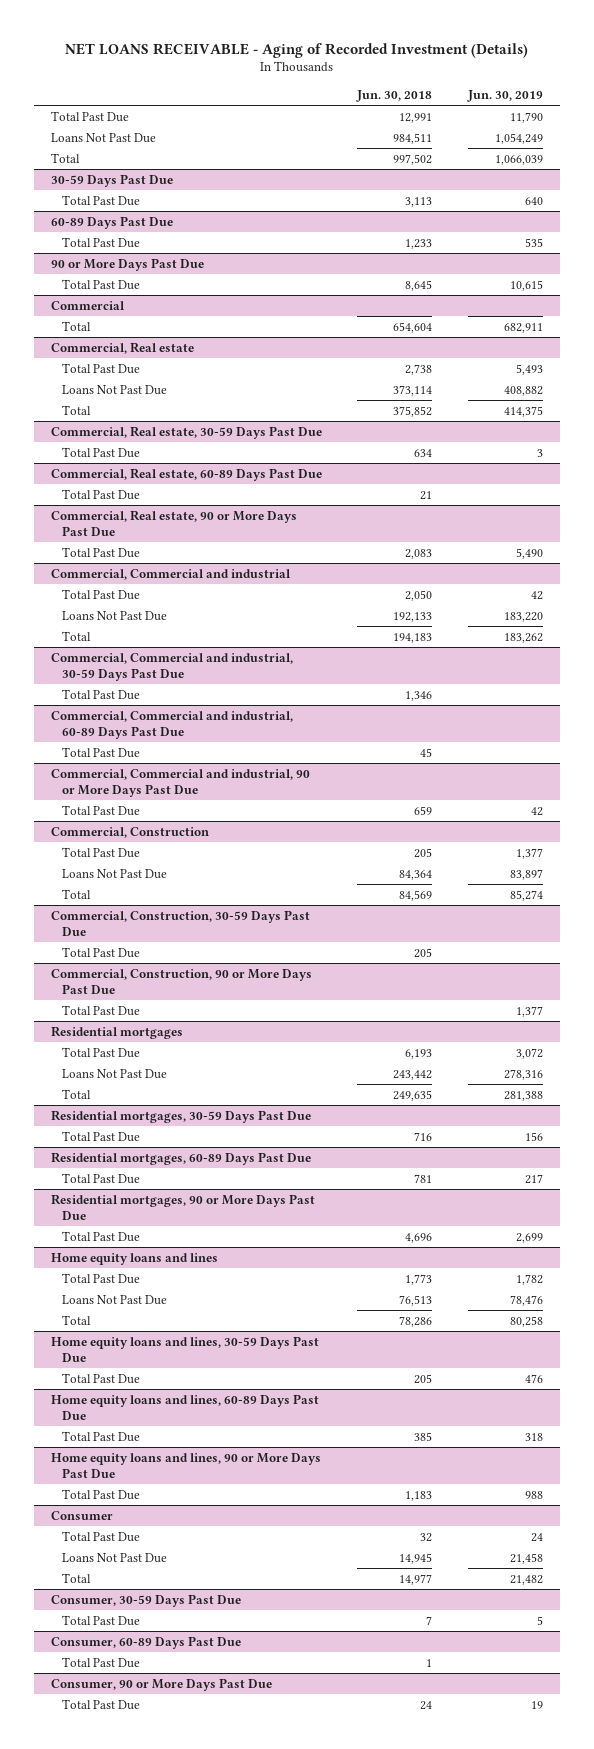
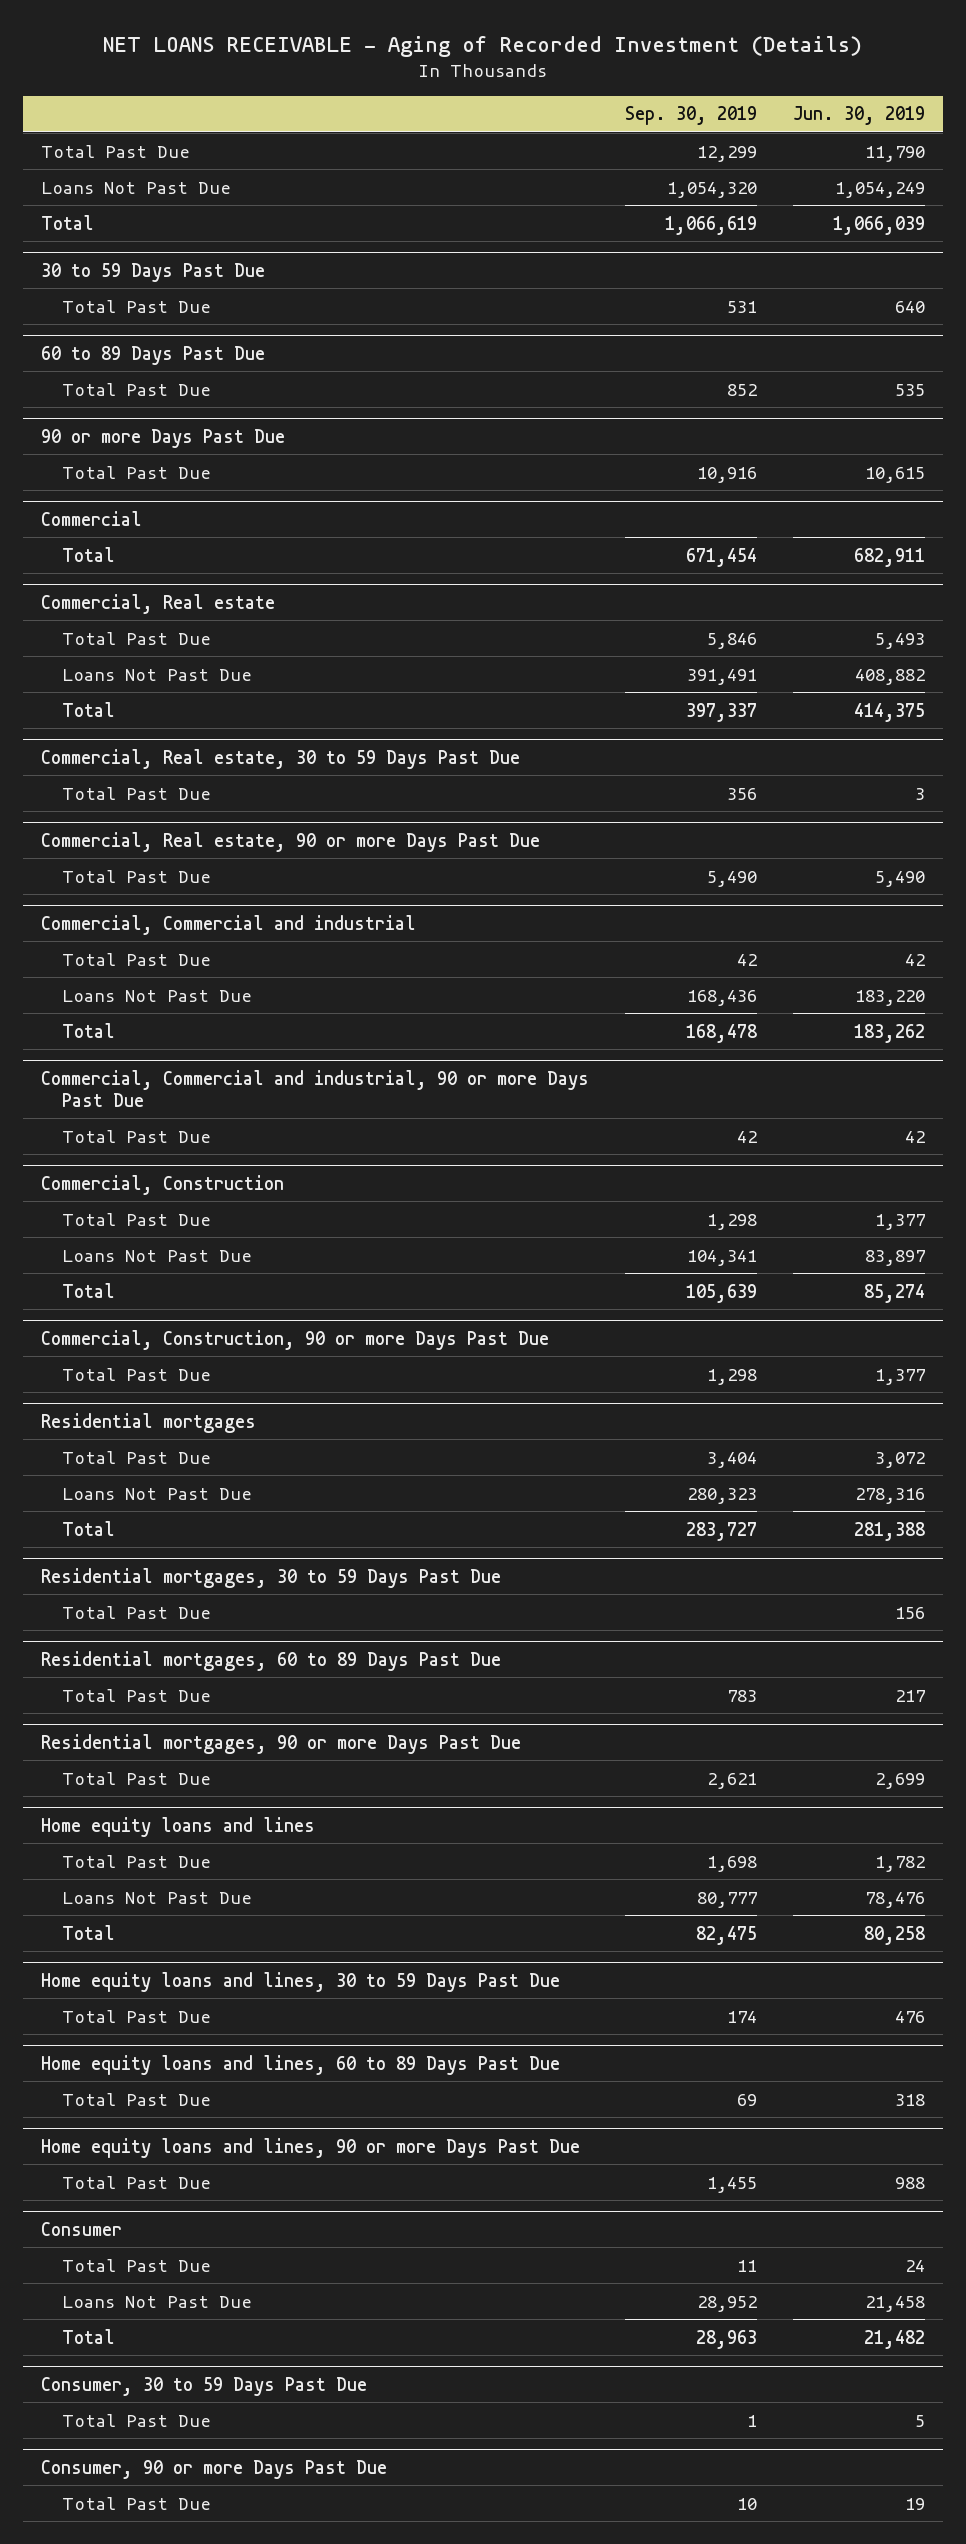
- | Jun. 30, 2018 | Jun. 30, 2019
+ | Sep. 30, 2019 | Jun. 30, 2019
- 30-59 Days Past Due
+ 30 to 59 Days Past Due
- 60-89 Days Past Due
+ 60 to 89 Days Past Due
- 90 or More Days Past Due
+ 90 or more Days Past Due
- Commercial, Real estate, 30-59 Days Past Due
+ Commercial, Real estate, 30 to 59 Days Past Due
- Commercial, Real estate, 60-89 Days Past Due
- Total Past Due | 21 |
- Commercial, Real estate, 90 or More Days Past Due
+ Commercial, Real estate, 90 or more Days Past Due
- Commercial, Commercial and industrial, 30-59 Days Past Due
- Total Past Due | 1,346 |
- Commercial, Commercial and industrial, 60-89 Days Past Due
- Total Past Due | 45 |
- Commercial, Commercial and industrial, 90 or More Days Past Due
+ Commercial, Commercial and industrial, 90 or more Days Past Due
- Commercial, Construction, 30-59 Days Past Due
- Total Past Due | 205 |
- Commercial, Construction, 90 or More Days Past Due
+ Commercial, Construction, 90 or more Days Past Due
- Residential mortgages, 30-59 Days Past Due
+ Residential mortgages, 30 to 59 Days Past Due
- Residential mortgages, 60-89 Days Past Due
+ Residential mortgages, 60 to 89 Days Past Due
- Residential mortgages, 90 or More Days Past Due
+ Residential mortgages, 90 or more Days Past Due
- Home equity loans and lines, 30-59 Days Past Due
+ Home equity loans and lines, 30 to 59 Days Past Due
- Home equity loans and lines, 60-89 Days Past Due
+ Home equity loans and lines, 60 to 89 Days Past Due
- Home equity loans and lines, 90 or More Days Past Due
+ Home equity loans and lines, 90 or more Days Past Due
- Consumer, 30-59 Days Past Due
+ Consumer, 30 to 59 Days Past Due
- Consumer, 60-89 Days Past Due
- Total Past Due | 1 |
- Consumer, 90 or More Days Past Due
+ Consumer, 90 or more Days Past Due

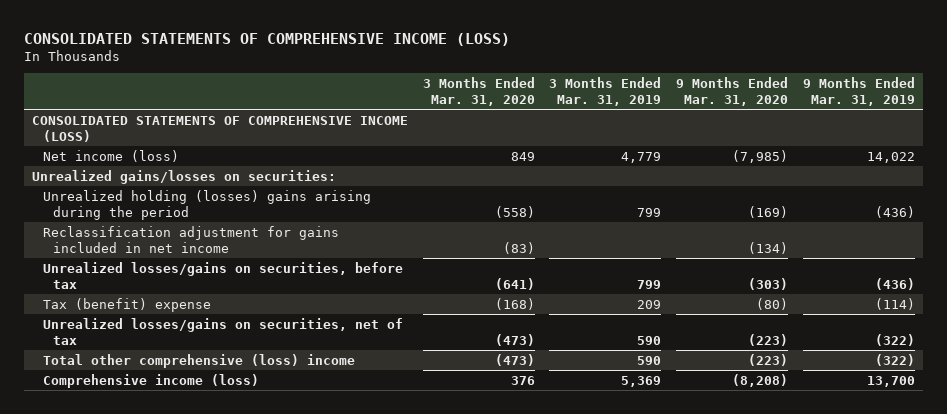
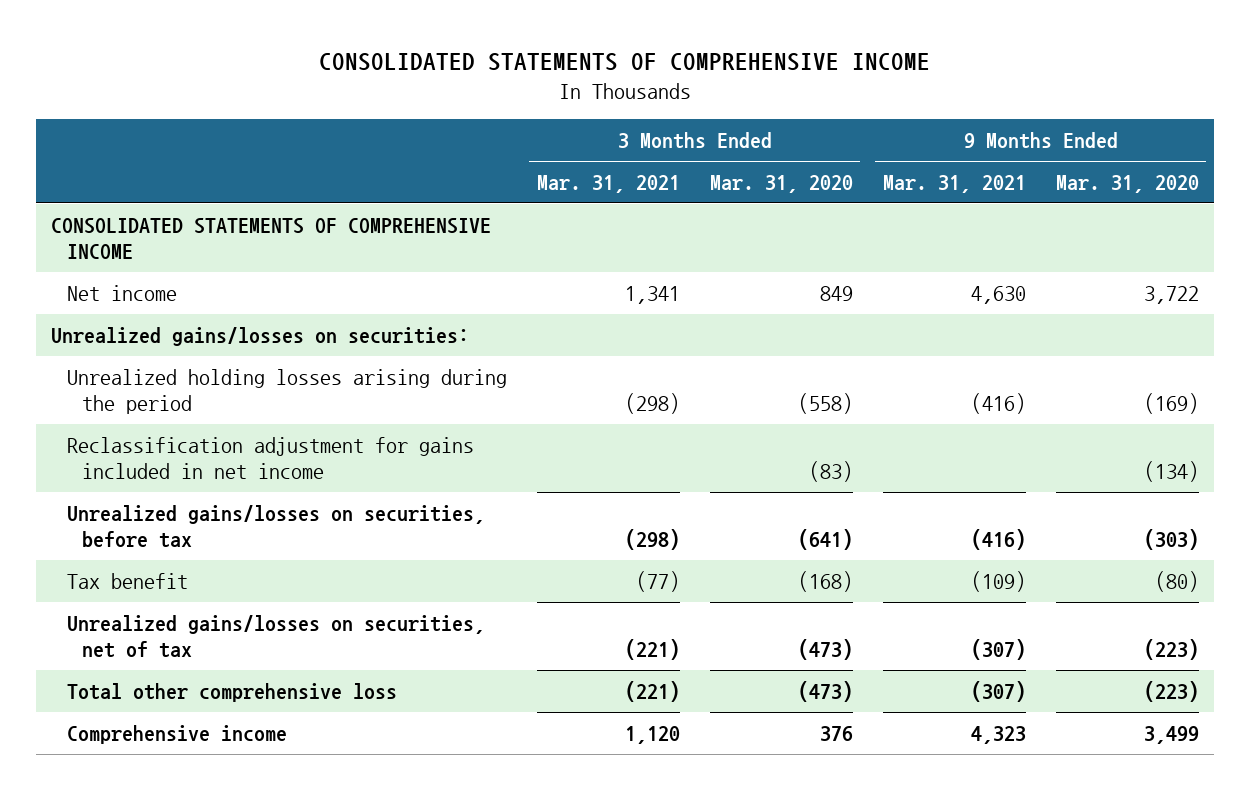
- CONSOLIDATED STATEMENTS OF COMPREHENSIVE INCOME (LOSS)
+ CONSOLIDATED STATEMENTS OF COMPREHENSIVE INCOME
- | 3 Months Ended Mar. 31, 2020 | 3 Months Ended Mar. 31, 2019 | 9 Months Ended Mar. 31, 2020 | 9 Months Ended Mar. 31, 2019
+ | 3 Months Ended Mar. 31, 2021 | 3 Months Ended Mar. 31, 2020 | 9 Months Ended Mar. 31, 2021 | 9 Months Ended Mar. 31, 2020
- CONSOLIDATED STATEMENTS OF COMPREHENSIVE INCOME (LOSS)
- Net income (loss) | 849 | 4,779 | (7,985) | 14,022
+ CONSOLIDATED STATEMENTS OF COMPREHENSIVE INCOME
+ Net income | 1,341 | 849 | 4,630 | 3,722
- Unrealized holding (losses) gains arising during the period | (558) | 799 | (169) | (436)
+ Unrealized holding losses arising during the period | (298) | (558) | (416) | (169)
- Unrealized losses/gains on securities, before tax | (641) | 799 | (303) | (436)
- Tax (benefit) expense | (168) | 209 | (80) | (114)
- Unrealized losses/gains on securities, net of tax | (473) | 590 | (223) | (322)
- Total other comprehensive (loss) income | (473) | 590 | (223) | (322)
- Comprehensive income (loss) | 376 | 5,369 | (8,208) | 13,700
+ Unrealized gains/losses on securities, before tax | (298) | (641) | (416) | (303)
+ Tax benefit | (77) | (168) | (109) | (80)
+ Unrealized gains/losses on securities, net of tax | (221) | (473) | (307) | (223)
+ Total other comprehensive loss | (221) | (473) | (307) | (223)
+ Comprehensive income | 1,120 | 376 | 4,323 | 3,499

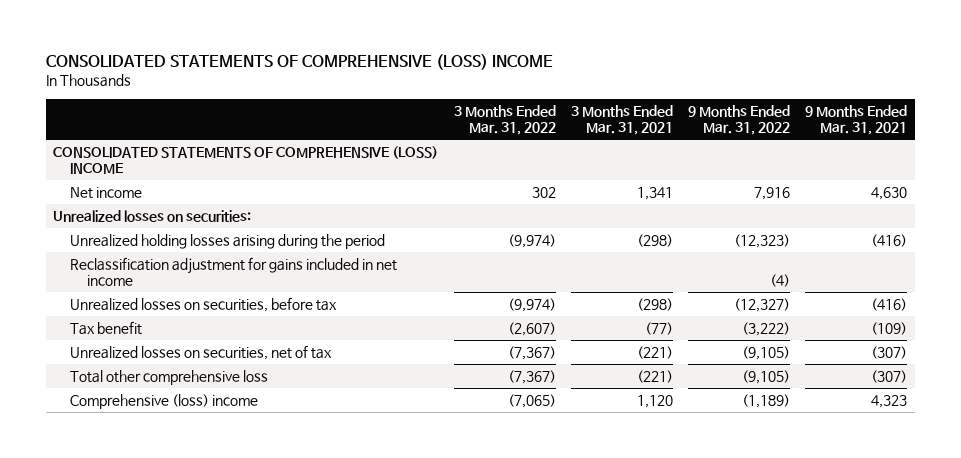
- CONSOLIDATED STATEMENTS OF COMPREHENSIVE INCOME
+ CONSOLIDATED STATEMENTS OF COMPREHENSIVE (LOSS) INCOME
- | 3 Months Ended Mar. 31, 2021 | 3 Months Ended Mar. 31, 2020 | 9 Months Ended Mar. 31, 2021 | 9 Months Ended Mar. 31, 2020
+ | 3 Months Ended Mar. 31, 2022 | 3 Months Ended Mar. 31, 2021 | 9 Months Ended Mar. 31, 2022 | 9 Months Ended Mar. 31, 2021
- CONSOLIDATED STATEMENTS OF COMPREHENSIVE INCOME
+ CONSOLIDATED STATEMENTS OF COMPREHENSIVE (LOSS) INCOME
- Unrealized gains/losses on securities:
+ Unrealized losses on securities:
- Unrealized gains/losses on securities, before tax | (298) | (641) | (416) | (303)
+ Unrealized losses on securities, before tax | (9,974) | (298) | (12,327) | (416)
- Unrealized gains/losses on securities, net of tax | (221) | (473) | (307) | (223)
+ Unrealized losses on securities, net of tax | (7,367) | (221) | (9,105) | (307)
- Comprehensive income | 1,120 | 376 | 4,323 | 3,499
+ Comprehensive (loss) income | (7,065) | 1,120 | (1,189) | 4,323

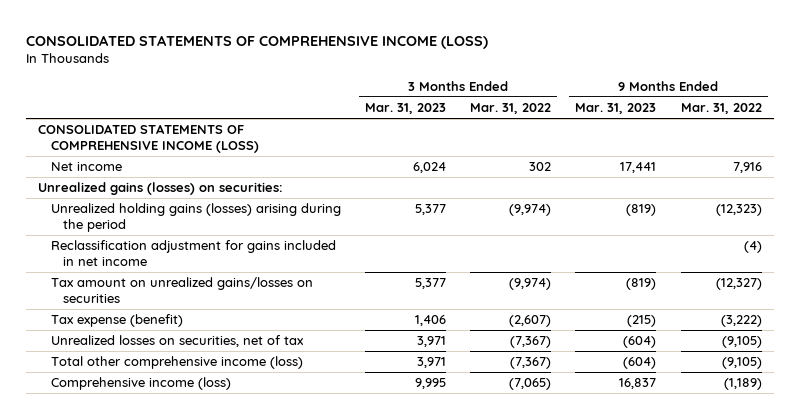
- CONSOLIDATED STATEMENTS OF COMPREHENSIVE (LOSS) INCOME
+ CONSOLIDATED STATEMENTS OF COMPREHENSIVE INCOME (LOSS)
- | 3 Months Ended Mar. 31, 2022 | 3 Months Ended Mar. 31, 2021 | 9 Months Ended Mar. 31, 2022 | 9 Months Ended Mar. 31, 2021
+ | 3 Months Ended Mar. 31, 2023 | 3 Months Ended Mar. 31, 2022 | 9 Months Ended Mar. 31, 2023 | 9 Months Ended Mar. 31, 2022
- CONSOLIDATED STATEMENTS OF COMPREHENSIVE (LOSS) INCOME
+ CONSOLIDATED STATEMENTS OF COMPREHENSIVE INCOME (LOSS)
- Unrealized losses on securities:
- Unrealized holding losses arising during the period | (9,974) | (298) | (12,323) | (416)
+ Unrealized gains (losses) on securities:
+ Unrealized holding gains (losses) arising during the period | 5,377 | (9,974) | (819) | (12,323)
- Unrealized losses on securities, before tax | (9,974) | (298) | (12,327) | (416)
- Tax benefit | (2,607) | (77) | (3,222) | (109)
+ Tax amount on unrealized gains/losses on securities | 5,377 | (9,974) | (819) | (12,327)
+ Tax expense (benefit) | 1,406 | (2,607) | (215) | (3,222)
- Total other comprehensive loss | (7,367) | (221) | (9,105) | (307)
- Comprehensive (loss) income | (7,065) | 1,120 | (1,189) | 4,323
+ Total other comprehensive income (loss) | 3,971 | (7,367) | (604) | (9,105)
+ Comprehensive income (loss) | 9,995 | (7,065) | 16,837 | (1,189)

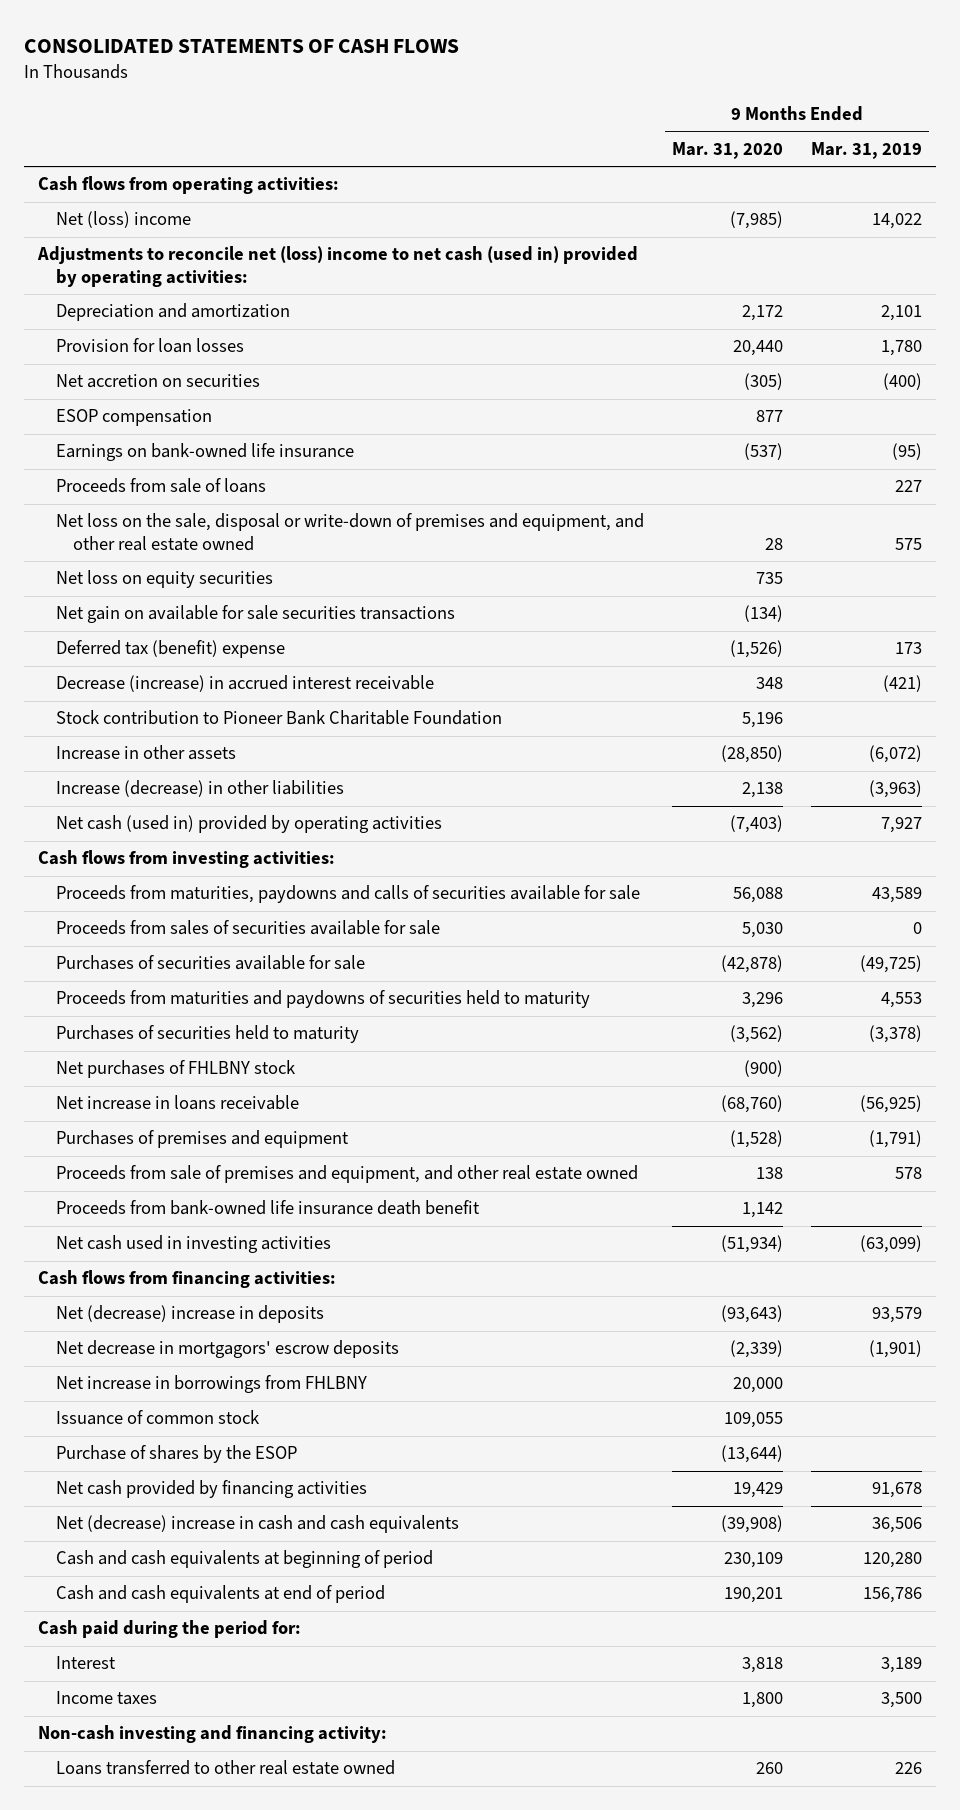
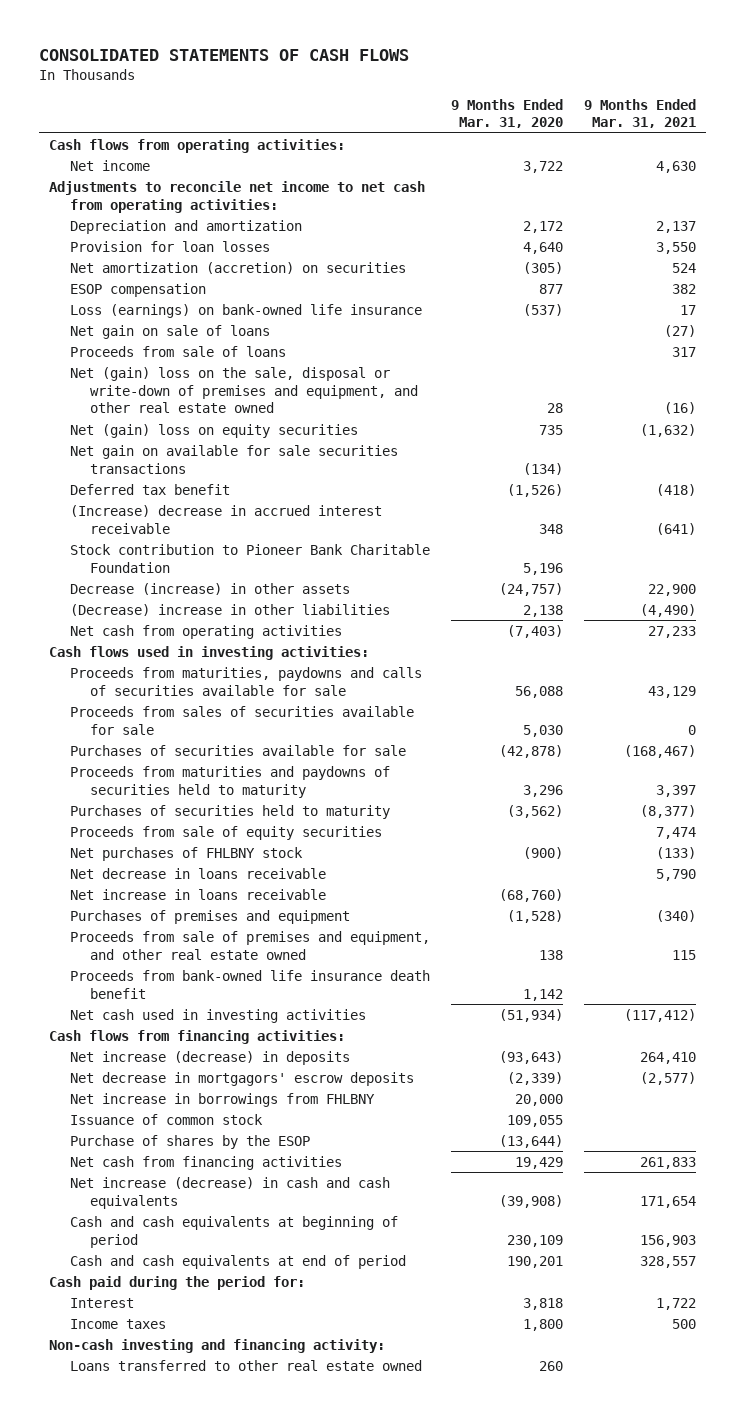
- | 9 Months Ended Mar. 31, 2020 | 9 Months Ended Mar. 31, 2019
+ | 9 Months Ended Mar. 31, 2020 | 9 Months Ended Mar. 31, 2021
- Net (loss) income | (7,985) | 14,022
- Adjustments to reconcile net (loss) income to net cash (used in) provided by operating activities:
+ Net income | 3,722 | 4,630
+ Adjustments to reconcile net income to net cash from operating activities:
- Provision for loan losses | 20,440 | 1,780
- Net accretion on securities | (305) | (400)
+ Provision for loan losses | 4,640 | 3,550
+ Net amortization (accretion) on securities | (305) | 524
- Earnings on bank-owned life insurance | (537) | (95)
+ Loss (earnings) on bank-owned life insurance | (537) | 17
+ Net gain on sale of loans | | (27)
- Net loss on the sale, disposal or write-down of premises and equipment, and other real estate owned | 28 | 575
- Net loss on equity securities | 735 |
+ Net (gain) loss on the sale, disposal or write-down of premises and equipment, and other real estate owned | 28 | (16)
+ Net (gain) loss on equity securities | 735 | (1,632)
- Deferred tax (benefit) expense | (1,526) | 173
- Decrease (increase) in accrued interest receivable | 348 | (421)
+ Deferred tax benefit | (1,526) | (418)
+ (Increase) decrease in accrued interest receivable | 348 | (641)
- Increase in other assets | (28,850) | (6,072)
- Increase (decrease) in other liabilities | 2,138 | (3,963)
- Net cash (used in) provided by operating activities | (7,403) | 7,927
- Cash flows from investing activities:
+ Decrease (increase) in other assets | (24,757) | 22,900
+ (Decrease) increase in other liabilities | 2,138 | (4,490)
+ Net cash from operating activities | (7,403) | 27,233
+ Cash flows used in investing activities:
+ Proceeds from sale of equity securities | | 7,474
+ Net decrease in loans receivable | | 5,790
- Net (decrease) increase in deposits | (93,643) | 93,579
+ Net increase (decrease) in deposits | (93,643) | 264,410
- Net cash provided by financing activities | 19,429 | 91,678
- Net (decrease) increase in cash and cash equivalents | (39,908) | 36,506
+ Net cash from financing activities | 19,429 | 261,833
+ Net increase (decrease) in cash and cash equivalents | (39,908) | 171,654

